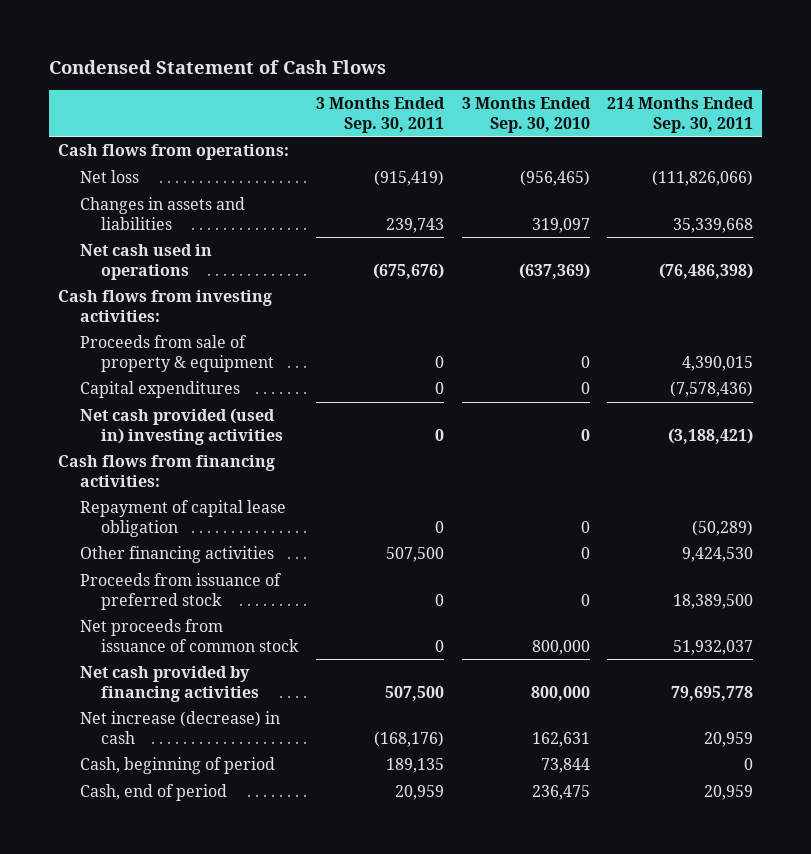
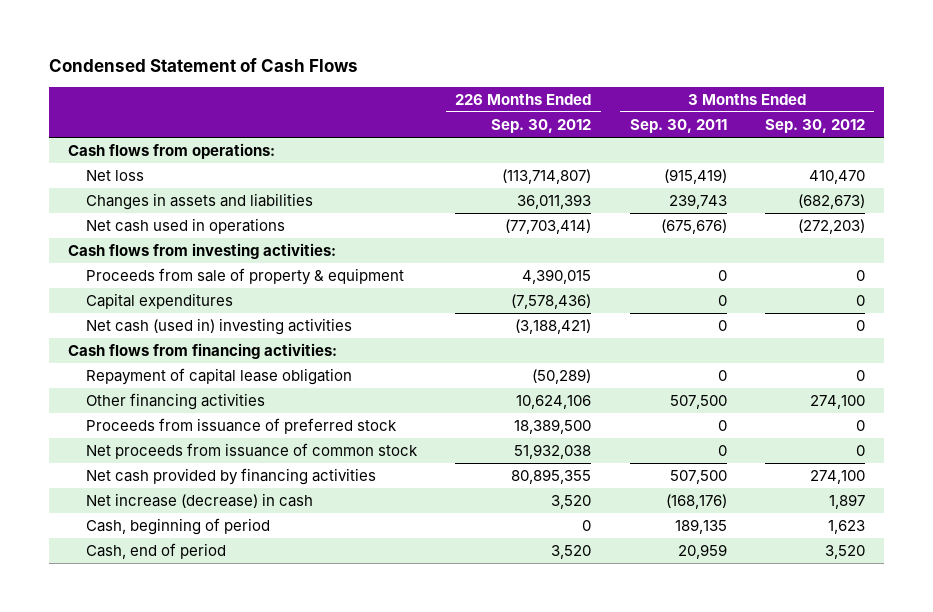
- | 3 Months Ended Sep. 30, 2011 | 3 Months Ended Sep. 30, 2010 | 214 Months Ended Sep. 30, 2011
+ | 226 Months Ended Sep. 30, 2012 | 3 Months Ended Sep. 30, 2011 | 3 Months Ended Sep. 30, 2012
- Net cash provided (used in) investing activities | 0 | 0 | (3,188,421)
+ Net cash (used in) investing activities | (3,188,421) | 0 | 0

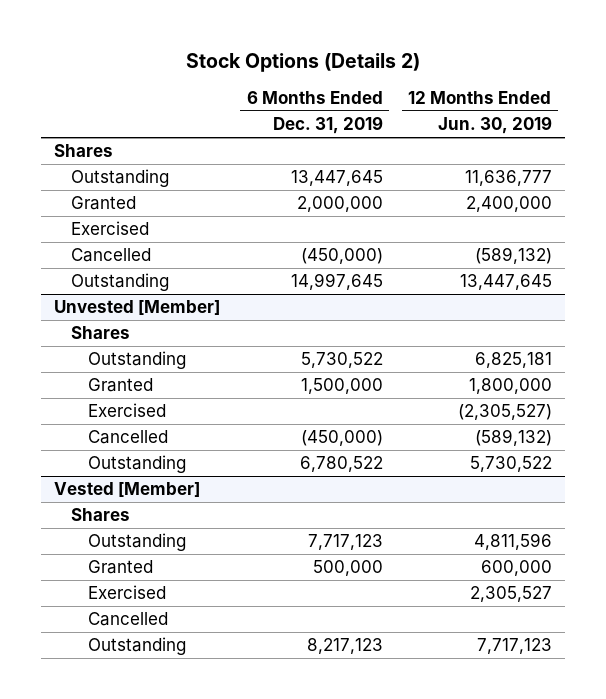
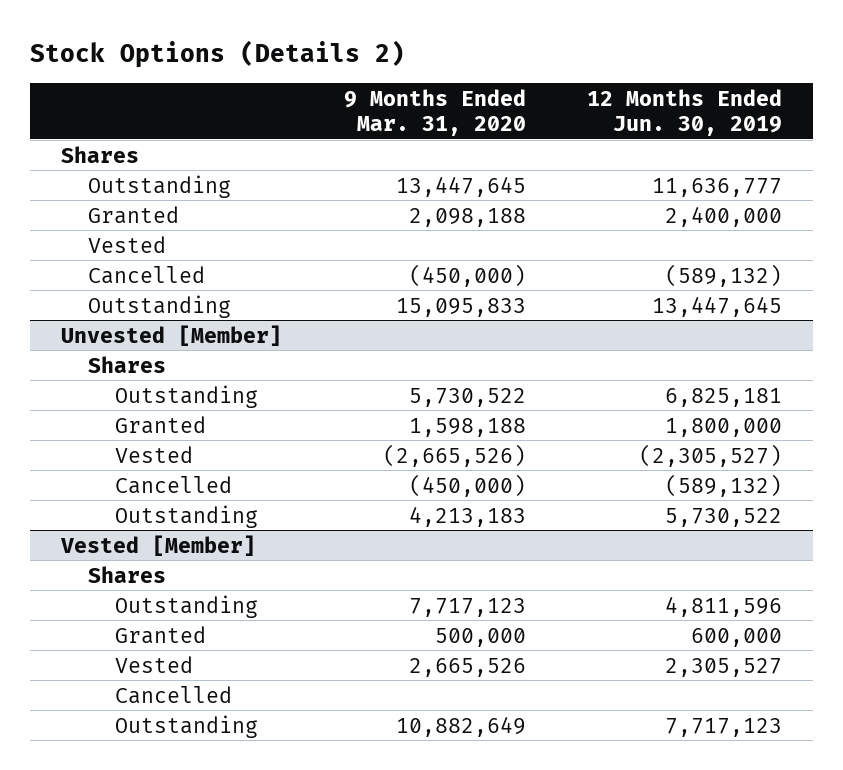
- | 6 Months Ended Dec. 31, 2019 | 12 Months Ended Jun. 30, 2019
+ | 9 Months Ended Mar. 31, 2020 | 12 Months Ended Jun. 30, 2019
- Exercised
+ Vested
@ Unvested [Member]
- Exercised | | (2,305,527)
+ Vested | (2,665,526) | (2,305,527)
@ Vested [Member]
- Exercised | | 2,305,527
+ Vested | 2,665,526 | 2,305,527

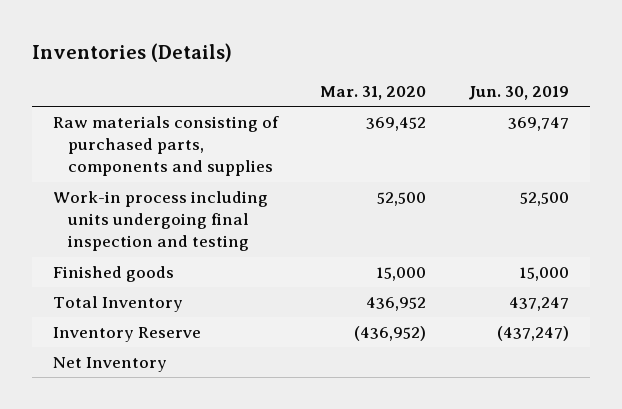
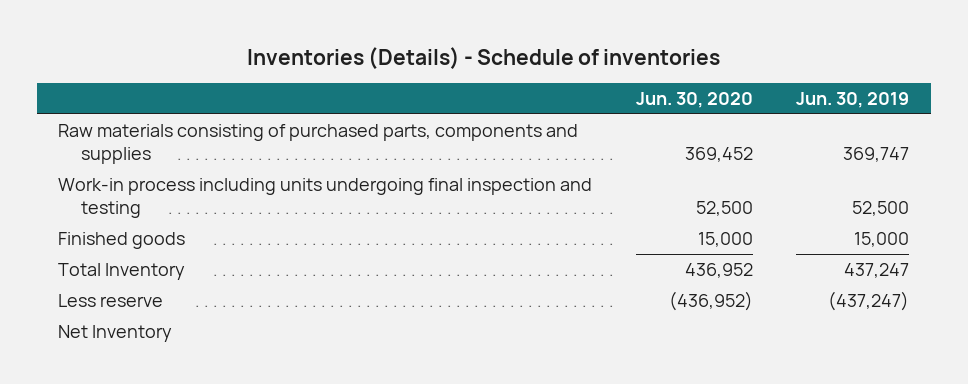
- Inventories (Details)
+ Inventories (Details) - Schedule of inventories
- | Mar. 31, 2020 | Jun. 30, 2019
+ | Jun. 30, 2020 | Jun. 30, 2019
- Inventory Reserve | (436,952) | (437,247)
+ Less reserve | (436,952) | (437,247)

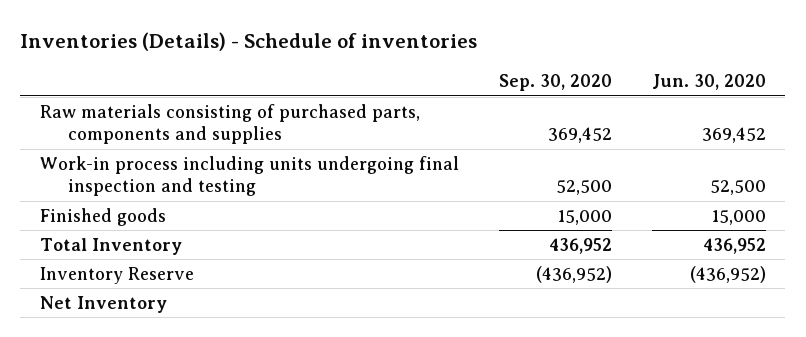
- | Jun. 30, 2020 | Jun. 30, 2019
+ | Sep. 30, 2020 | Jun. 30, 2020
- Less reserve | (436,952) | (437,247)
+ Inventory Reserve | (436,952) | (436,952)

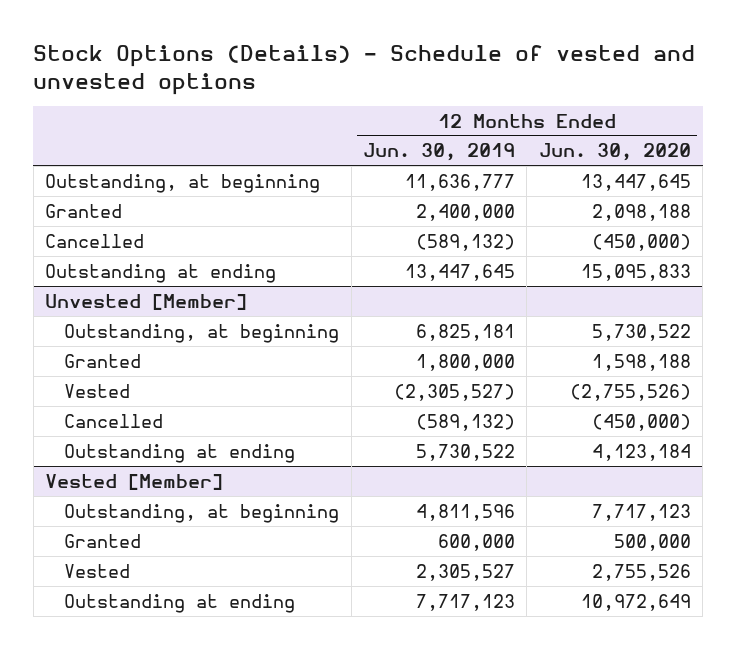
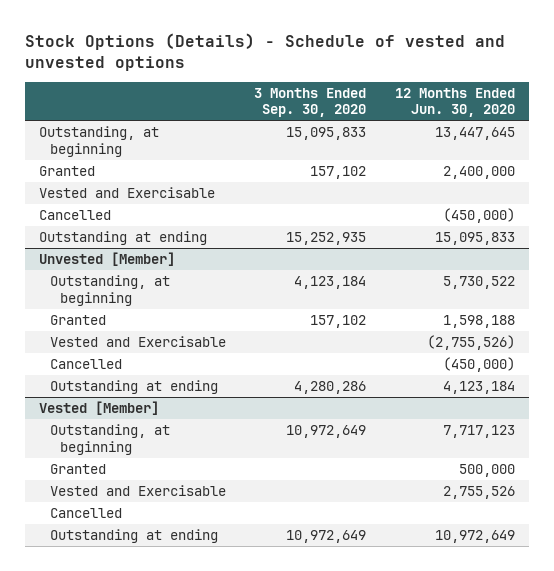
- | 12 Months Ended Jun. 30, 2019 | 12 Months Ended Jun. 30, 2020
+ | 3 Months Ended Sep. 30, 2020 | 12 Months Ended Jun. 30, 2020
- Granted | 2,400,000 | 2,098,188
+ Granted | 157,102 | 2,400,000
+ Vested and Exercisable
@ Unvested [Member]
- Vested | (2,305,527) | (2,755,526)
+ Vested and Exercisable | | (2,755,526)
@ Vested [Member]
- Vested | 2,305,527 | 2,755,526
+ Vested and Exercisable | | 2,755,526
+ Cancelled

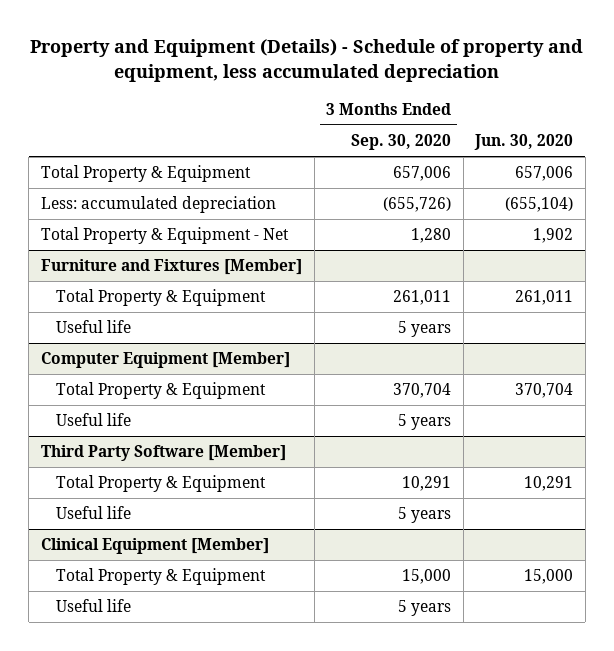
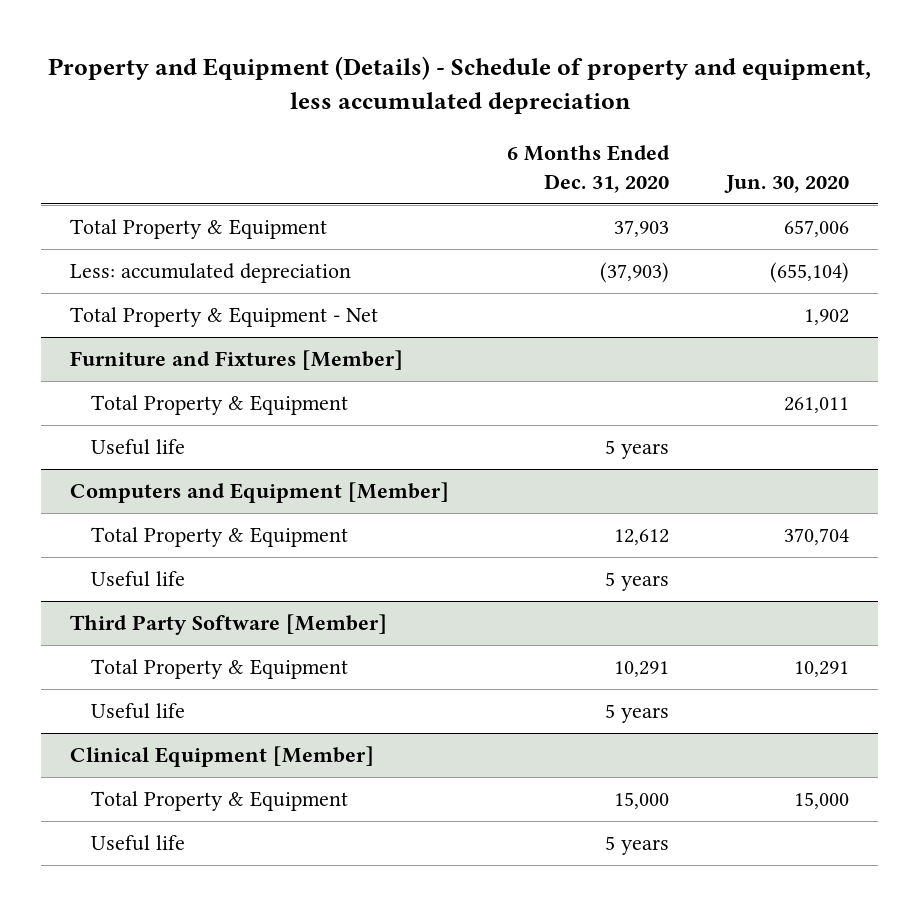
- | 3 Months Ended Sep. 30, 2020 | Jun. 30, 2020
+ | 6 Months Ended Dec. 31, 2020 | Jun. 30, 2020
- Computer Equipment [Member]
+ Computers and Equipment [Member]

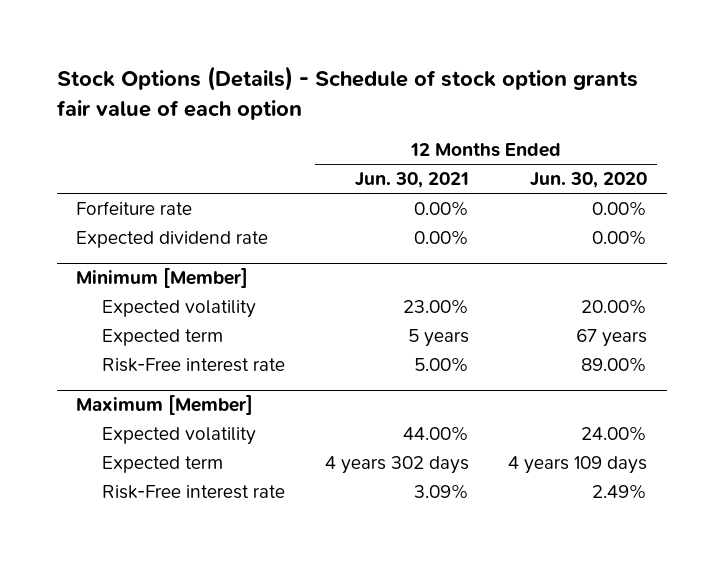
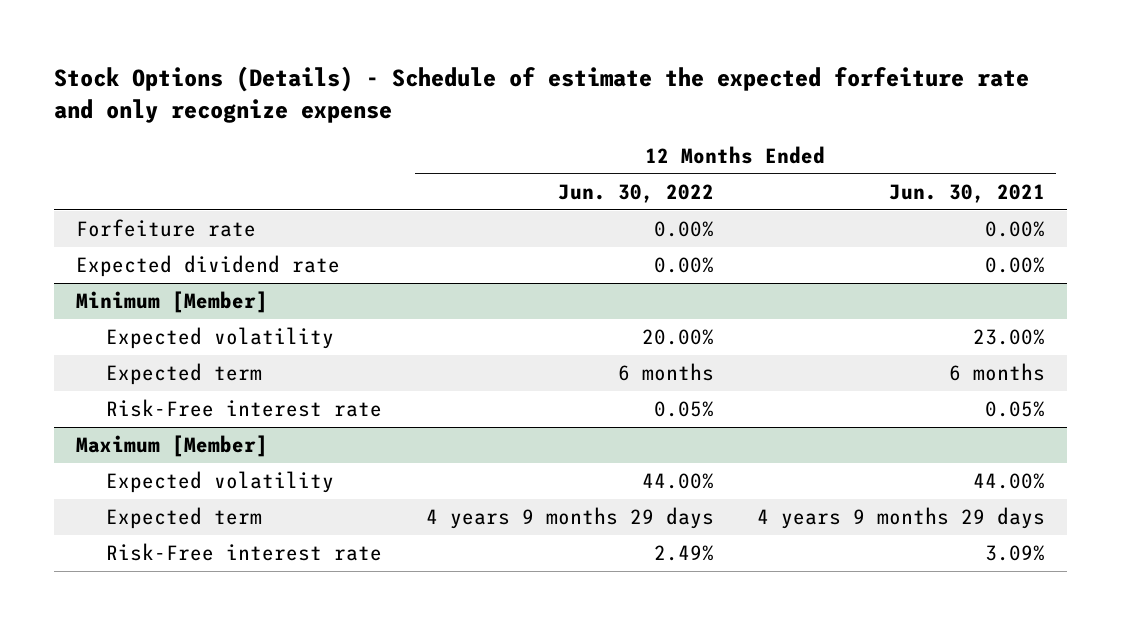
- Stock Options (Details) - Schedule of stock option grants fair value of each option
+ Stock Options (Details) - Schedule of estimate the expected forfeiture rate and only recognize expense
- | 12 Months Ended Jun. 30, 2021 | 12 Months Ended Jun. 30, 2020
+ | 12 Months Ended Jun. 30, 2022 | 12 Months Ended Jun. 30, 2021
@ Minimum [Member]
- Expected term | 5 years | 67 years
- Risk-Free interest rate | 5.00% | 89.00%
+ Expected term | 6 months | 6 months
+ Risk-Free interest rate | 0.05% | 0.05%
@ Maximum [Member]
- Expected term | 4 years 302 days | 4 years 109 days
+ Expected term | 4 years 9 months 29 days | 4 years 9 months 29 days

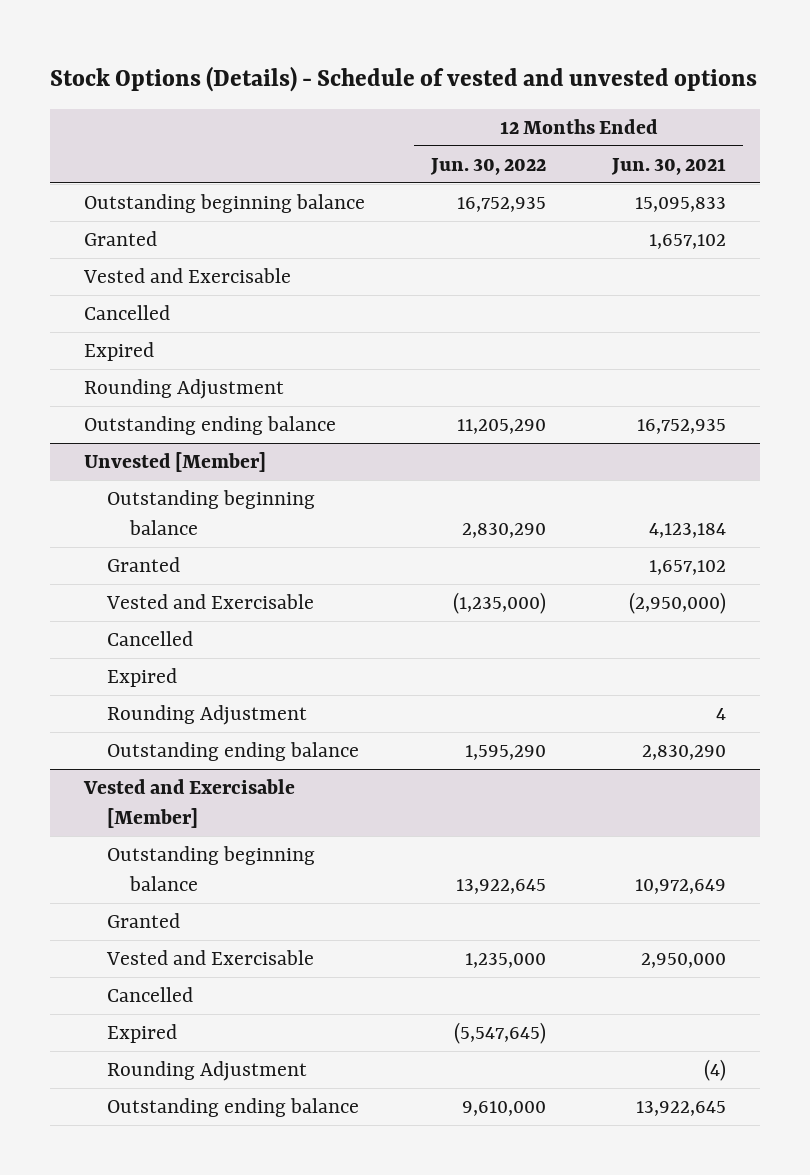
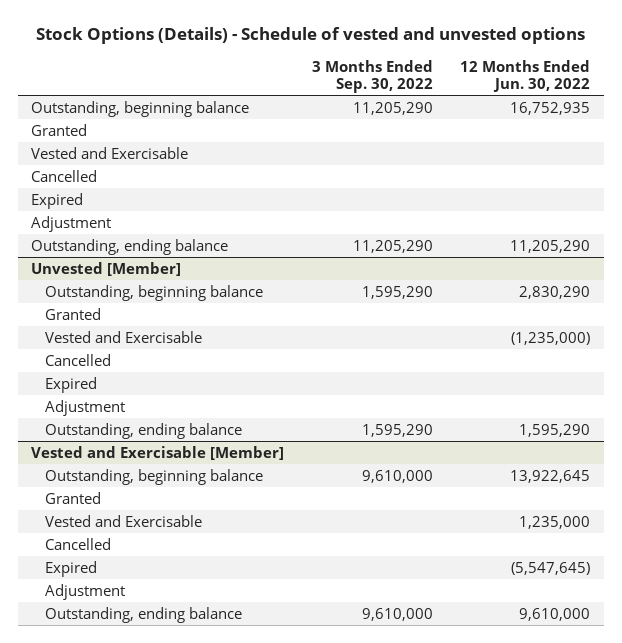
- | 12 Months Ended Jun. 30, 2022 | 12 Months Ended Jun. 30, 2021
+ | 3 Months Ended Sep. 30, 2022 | 12 Months Ended Jun. 30, 2022
- Outstanding beginning balance | 16,752,935 | 15,095,833
+ Outstanding, beginning balance | 11,205,290 | 16,752,935
- Rounding Adjustment
- Outstanding ending balance | 11,205,290 | 16,752,935
+ Adjustment
+ Outstanding, ending balance | 11,205,290 | 11,205,290
@ Unvested [Member]
- Outstanding beginning balance | 2,830,290 | 4,123,184
+ Outstanding, beginning balance | 1,595,290 | 2,830,290
- Rounding Adjustment | | 4
- Outstanding ending balance | 1,595,290 | 2,830,290
+ Adjustment
+ Outstanding, ending balance | 1,595,290 | 1,595,290
@ Vested and Exercisable [Member]
- Outstanding beginning balance | 13,922,645 | 10,972,649
+ Outstanding, beginning balance | 9,610,000 | 13,922,645
- Rounding Adjustment | | (4)
- Outstanding ending balance | 9,610,000 | 13,922,645
+ Adjustment
+ Outstanding, ending balance | 9,610,000 | 9,610,000

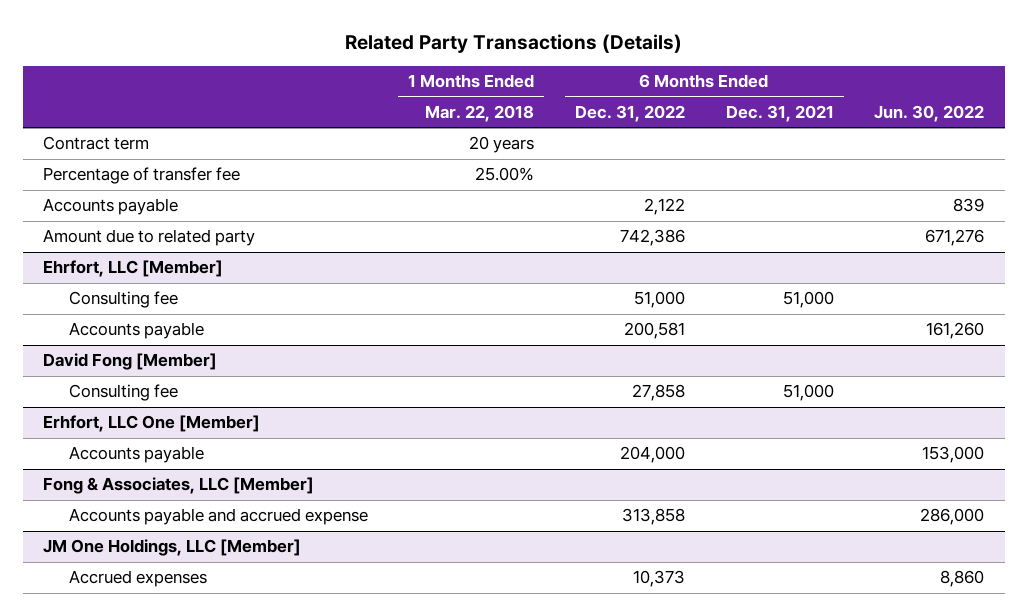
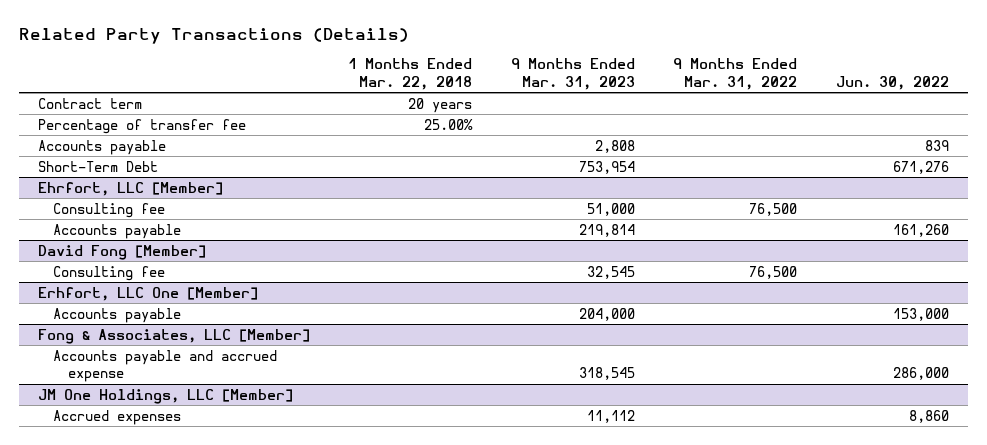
- | 1 Months Ended Mar. 22, 2018 | 6 Months Ended Dec. 31, 2022 | 6 Months Ended Dec. 31, 2021 | Jun. 30, 2022
+ | 1 Months Ended Mar. 22, 2018 | 9 Months Ended Mar. 31, 2023 | 9 Months Ended Mar. 31, 2022 | Jun. 30, 2022
- Amount due to related party | | 742,386 | | 671,276
+ Short-Term Debt | | 753,954 | | 671,276

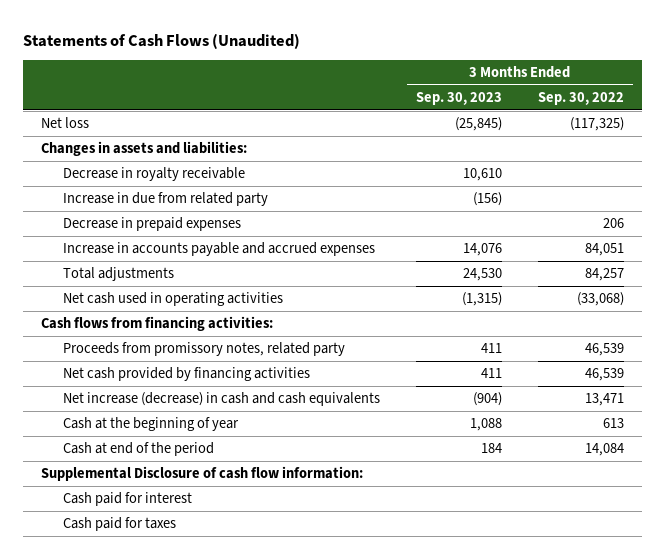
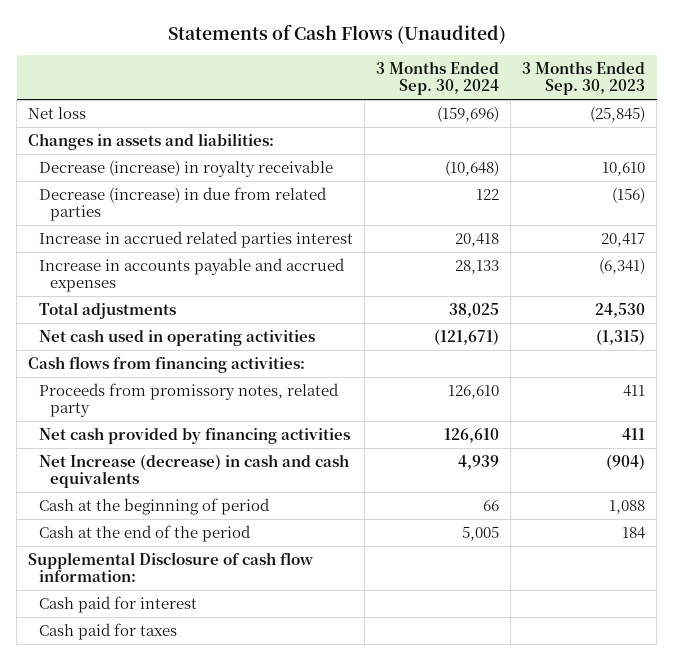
- | 3 Months Ended Sep. 30, 2023 | 3 Months Ended Sep. 30, 2022
+ | 3 Months Ended Sep. 30, 2024 | 3 Months Ended Sep. 30, 2023
- Decrease in royalty receivable | 10,610 |
- Increase in due from related party | (156) |
- Decrease in prepaid expenses | | 206
- Increase in accounts payable and accrued expenses | 14,076 | 84,051
+ Decrease (increase) in royalty receivable | (10,648) | 10,610
+ Decrease (increase) in due from related parties | 122 | (156)
+ Increase in accrued related parties interest | 20,418 | 20,417
+ Increase in accounts payable and accrued expenses | 28,133 | (6,341)
- Net increase (decrease) in cash and cash equivalents | (904) | 13,471
- Cash at the beginning of year | 1,088 | 613
- Cash at end of the period | 184 | 14,084
+ Net Increase (decrease) in cash and cash equivalents | 4,939 | (904)
+ Cash at the beginning of period | 66 | 1,088
+ Cash at the end of the period | 5,005 | 184

